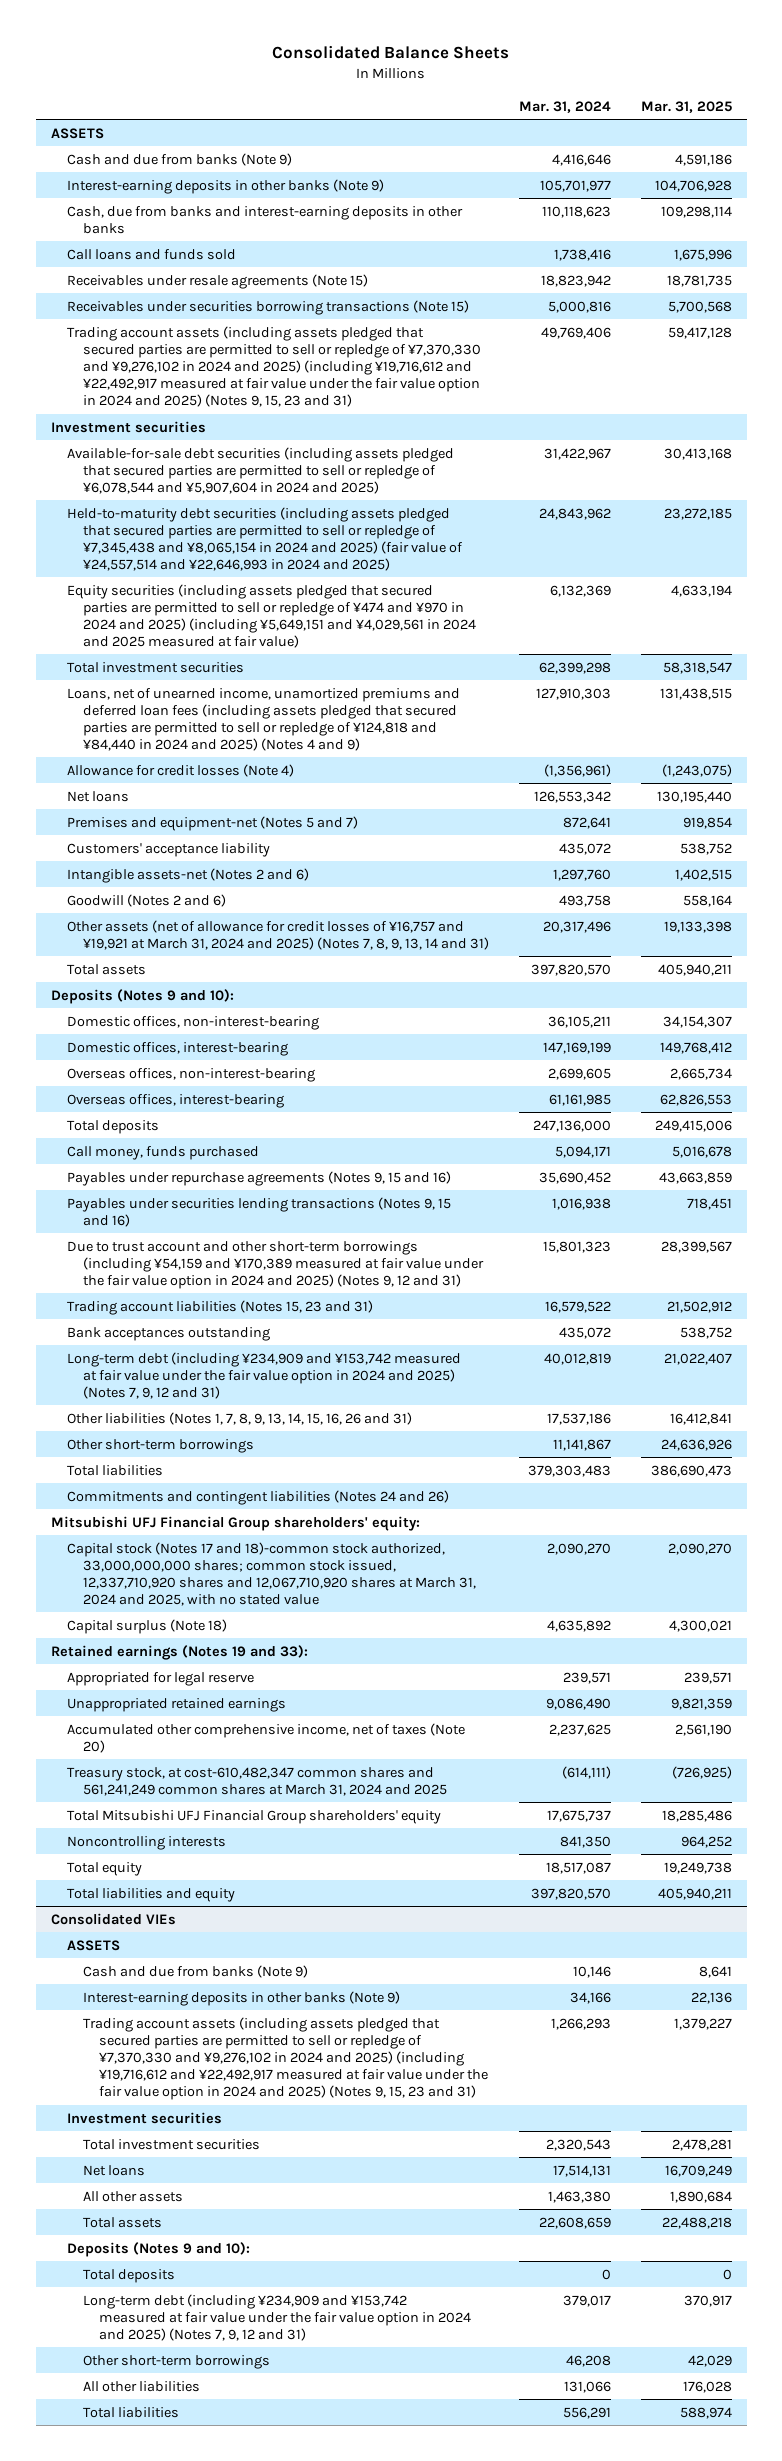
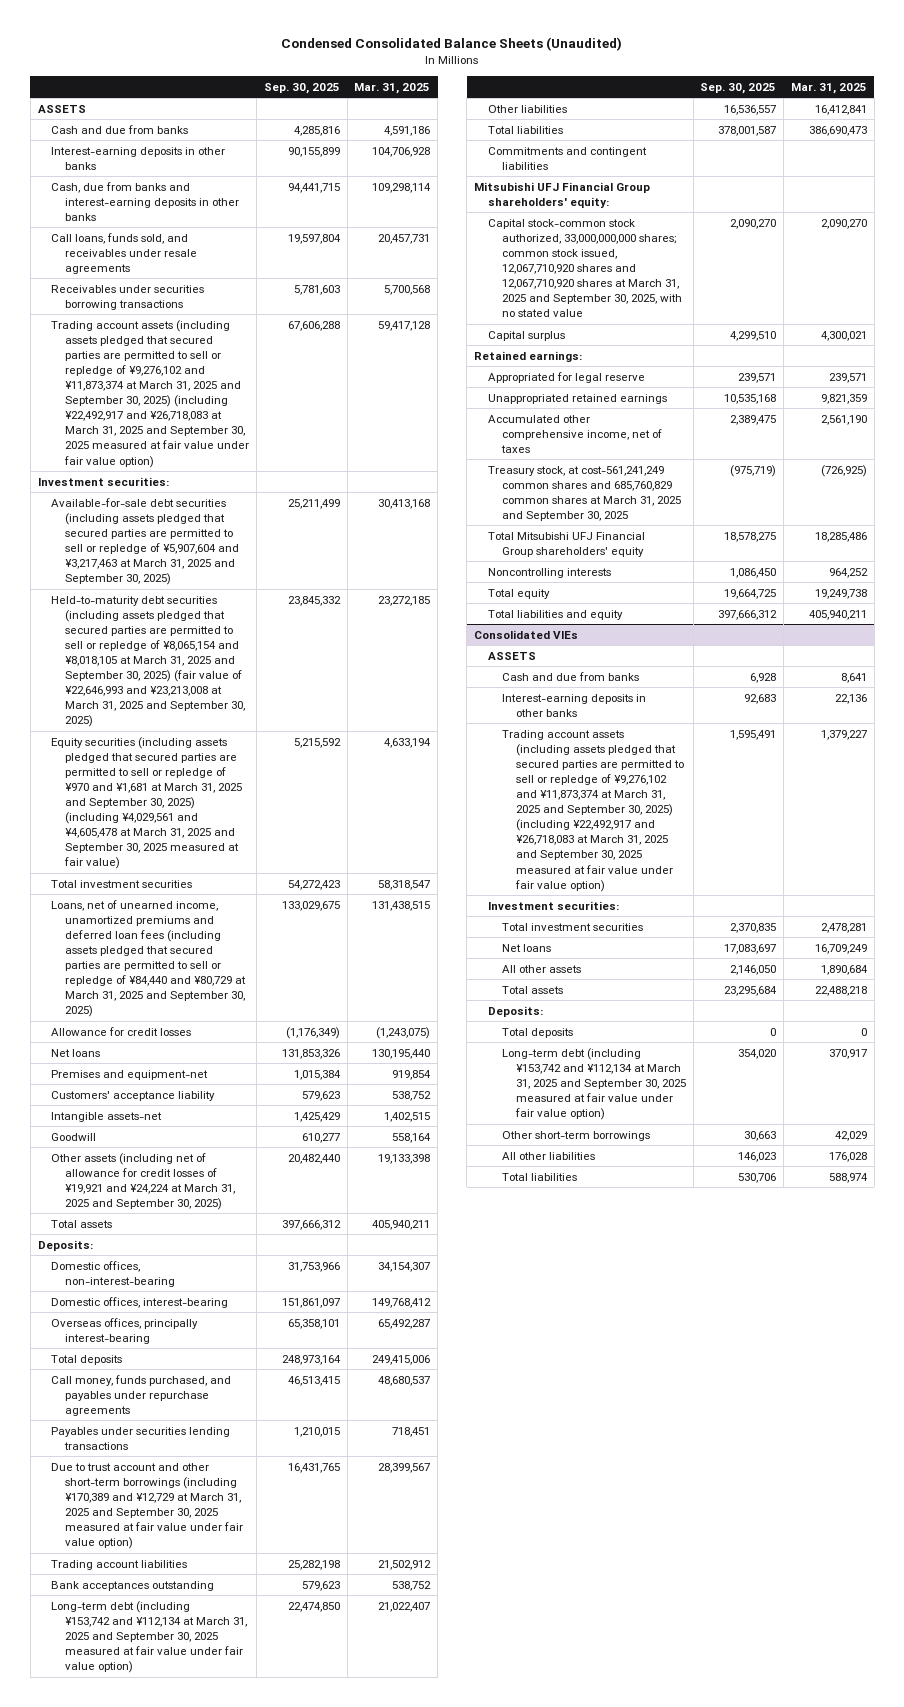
- Consolidated Balance Sheets
+ Condensed Consolidated Balance Sheets (Unaudited)
- | Mar. 31, 2024 | Mar. 31, 2025
+ | Sep. 30, 2025 | Mar. 31, 2025
- Cash and due from banks (Note 9) | 4,416,646 | 4,591,186
- Interest-earning deposits in other banks (Note 9) | 105,701,977 | 104,706,928
+ Cash and due from banks | 4,285,816 | 4,591,186
+ Interest-earning deposits in other banks | 90,155,899 | 104,706,928
- Call loans and funds sold | 1,738,416 | 1,675,996
- Receivables under resale agreements (Note 15) | 18,823,942 | 18,781,735
- Receivables under securities borrowing transactions (Note 15) | 5,000,816 | 5,700,568
- Trading account assets (including assets pledged that secured parties are permitted to sell or repledge of ¥7,370,330 and ¥9,276,102 in 2024 and 2025) (including ¥19,716,612 and ¥22,492,917 measured at fair value under the fair value option in 2024 and 2025) (Notes 9, 15, 23 and 31) | 49,769,406 | 59,417,128
- Investment securities
- Available-for-sale debt securities (including assets pledged that secured parties are permitted to sell or repledge of ¥6,078,544 and ¥5,907,604 in 2024 and 2025) | 31,422,967 | 30,413,168
- Held-to-maturity debt securities (including assets pledged that secured parties are permitted to sell or repledge of ¥7,345,438 and ¥8,065,154 in 2024 and 2025) (fair value of ¥24,557,514 and ¥22,646,993 in 2024 and 2025) | 24,843,962 | 23,272,185
- Equity securities (including assets pledged that secured parties are permitted to sell or repledge of ¥474 and ¥970 in 2024 and 2025) (including ¥5,649,151 and ¥4,029,561 in 2024 and 2025 measured at fair value) | 6,132,369 | 4,633,194
+ Call loans, funds sold, and receivables under resale agreements | 19,597,804 | 20,457,731
+ Receivables under securities borrowing transactions | 5,781,603 | 5,700,568
+ Trading account assets (including assets pledged that secured parties are permitted to sell or repledge of ¥9,276,102 and ¥11,873,374 at March 31, 2025 and September 30, 2025) (including ¥22,492,917 and ¥26,718,083 at March 31, 2025 and September 30, 2025 measured at fair value under fair value option) | 67,606,288 | 59,417,128
+ Investment securities:
+ Available-for-sale debt securities (including assets pledged that secured parties are permitted to sell or repledge of ¥5,907,604 and ¥3,217,463 at March 31, 2025 and September 30, 2025) | 25,211,499 | 30,413,168
+ Held-to-maturity debt securities (including assets pledged that secured parties are permitted to sell or repledge of ¥8,065,154 and ¥8,018,105 at March 31, 2025 and September 30, 2025) (fair value of ¥22,646,993 and ¥23,213,008 at March 31, 2025 and September 30, 2025) | 23,845,332 | 23,272,185
+ Equity securities (including assets pledged that secured parties are permitted to sell or repledge of ¥970 and ¥1,681 at March 31, 2025 and September 30, 2025) (including ¥4,029,561 and ¥4,605,478 at March 31, 2025 and September 30, 2025 measured at fair value) | 5,215,592 | 4,633,194
- Loans, net of unearned income, unamortized premiums and deferred loan fees (including assets pledged that secured parties are permitted to sell or repledge of ¥124,818 and ¥84,440 in 2024 and 2025) (Notes 4 and 9) | 127,910,303 | 131,438,515
- Allowance for credit losses (Note 4) | (1,356,961) | (1,243,075)
+ Loans, net of unearned income, unamortized premiums and deferred loan fees (including assets pledged that secured parties are permitted to sell or repledge of ¥84,440 and ¥80,729 at March 31, 2025 and September 30, 2025) | 133,029,675 | 131,438,515
+ Allowance for credit losses | (1,176,349) | (1,243,075)
- Premises and equipment-net (Notes 5 and 7) | 872,641 | 919,854
+ Premises and equipment-net | 1,015,384 | 919,854
- Intangible assets-net (Notes 2 and 6) | 1,297,760 | 1,402,515
- Goodwill (Notes 2 and 6) | 493,758 | 558,164
- Other assets (net of allowance for credit losses of ¥16,757 and ¥19,921 at March 31, 2024 and 2025) (Notes 7, 8, 9, 13, 14 and 31) | 20,317,496 | 19,133,398
+ Intangible assets-net | 1,425,429 | 1,402,515
+ Goodwill | 610,277 | 558,164
+ Other assets (including net of allowance for credit losses of ¥19,921 and ¥24,224 at March 31, 2025 and September 30, 2025) | 20,482,440 | 19,133,398
- Deposits (Notes 9 and 10):
+ Deposits:
- Overseas offices, non-interest-bearing | 2,699,605 | 2,665,734
- Overseas offices, interest-bearing | 61,161,985 | 62,826,553
+ Overseas offices, principally interest-bearing | 65,358,101 | 65,492,287
- Call money, funds purchased | 5,094,171 | 5,016,678
- Payables under repurchase agreements (Notes 9, 15 and 16) | 35,690,452 | 43,663,859
- Payables under securities lending transactions (Notes 9, 15 and 16) | 1,016,938 | 718,451
- Due to trust account and other short-term borrowings (including ¥54,159 and ¥170,389 measured at fair value under the fair value option in 2024 and 2025) (Notes 9, 12 and 31) | 15,801,323 | 28,399,567
- Trading account liabilities (Notes 15, 23 and 31) | 16,579,522 | 21,502,912
+ Call money, funds purchased, and payables under repurchase agreements | 46,513,415 | 48,680,537
+ Payables under securities lending transactions | 1,210,015 | 718,451
+ Due to trust account and other short-term borrowings (including ¥170,389 and ¥12,729 at March 31, 2025 and September 30, 2025 measured at fair value under fair value option) | 16,431,765 | 28,399,567
+ Trading account liabilities | 25,282,198 | 21,502,912
- Long-term debt (including ¥234,909 and ¥153,742 measured at fair value under the fair value option in 2024 and 2025) (Notes 7, 9, 12 and 31) | 40,012,819 | 21,022,407
- Other liabilities (Notes 1, 7, 8, 9, 13, 14, 15, 16, 26 and 31) | 17,537,186 | 16,412,841
- Other short-term borrowings | 11,141,867 | 24,636,926
+ Long-term debt (including ¥153,742 and ¥112,134 at March 31, 2025 and September 30, 2025 measured at fair value under fair value option) | 22,474,850 | 21,022,407
+ Other liabilities | 16,536,557 | 16,412,841
- Commitments and contingent liabilities (Notes 24 and 26)
+ Commitments and contingent liabilities
- Capital stock (Notes 17 and 18)-common stock authorized, 33,000,000,000 shares; common stock issued, 12,337,710,920 shares and 12,067,710,920 shares at March 31, 2024 and 2025, with no stated value | 2,090,270 | 2,090,270
- Capital surplus (Note 18) | 4,635,892 | 4,300,021
- Retained earnings (Notes 19 and 33):
+ Capital stock-common stock authorized, 33,000,000,000 shares; common stock issued, 12,067,710,920 shares and 12,067,710,920 shares at March 31, 2025 and September 30, 2025, with no stated value | 2,090,270 | 2,090,270
+ Capital surplus | 4,299,510 | 4,300,021
+ Retained earnings:
- Accumulated other comprehensive income, net of taxes (Note 20) | 2,237,625 | 2,561,190
- Treasury stock, at cost-610,482,347 common shares and 561,241,249 common shares at March 31, 2024 and 2025 | (614,111) | (726,925)
+ Accumulated other comprehensive income, net of taxes | 2,389,475 | 2,561,190
+ Treasury stock, at cost-561,241,249 common shares and 685,760,829 common shares at March 31, 2025 and September 30, 2025 | (975,719) | (726,925)
@ Consolidated VIEs
- Cash and due from banks (Note 9) | 10,146 | 8,641
- Interest-earning deposits in other banks (Note 9) | 34,166 | 22,136
- Trading account assets (including assets pledged that secured parties are permitted to sell or repledge of ¥7,370,330 and ¥9,276,102 in 2024 and 2025) (including ¥19,716,612 and ¥22,492,917 measured at fair value under the fair value option in 2024 and 2025) (Notes 9, 15, 23 and 31) | 1,266,293 | 1,379,227
- Investment securities
+ Cash and due from banks | 6,928 | 8,641
+ Interest-earning deposits in other banks | 92,683 | 22,136
+ Trading account assets (including assets pledged that secured parties are permitted to sell or repledge of ¥9,276,102 and ¥11,873,374 at March 31, 2025 and September 30, 2025) (including ¥22,492,917 and ¥26,718,083 at March 31, 2025 and September 30, 2025 measured at fair value under fair value option) | 1,595,491 | 1,379,227
+ Investment securities:
- Deposits (Notes 9 and 10):
+ Deposits:
- Long-term debt (including ¥234,909 and ¥153,742 measured at fair value under the fair value option in 2024 and 2025) (Notes 7, 9, 12 and 31) | 379,017 | 370,917
+ Long-term debt (including ¥153,742 and ¥112,134 at March 31, 2025 and September 30, 2025 measured at fair value under fair value option) | 354,020 | 370,917

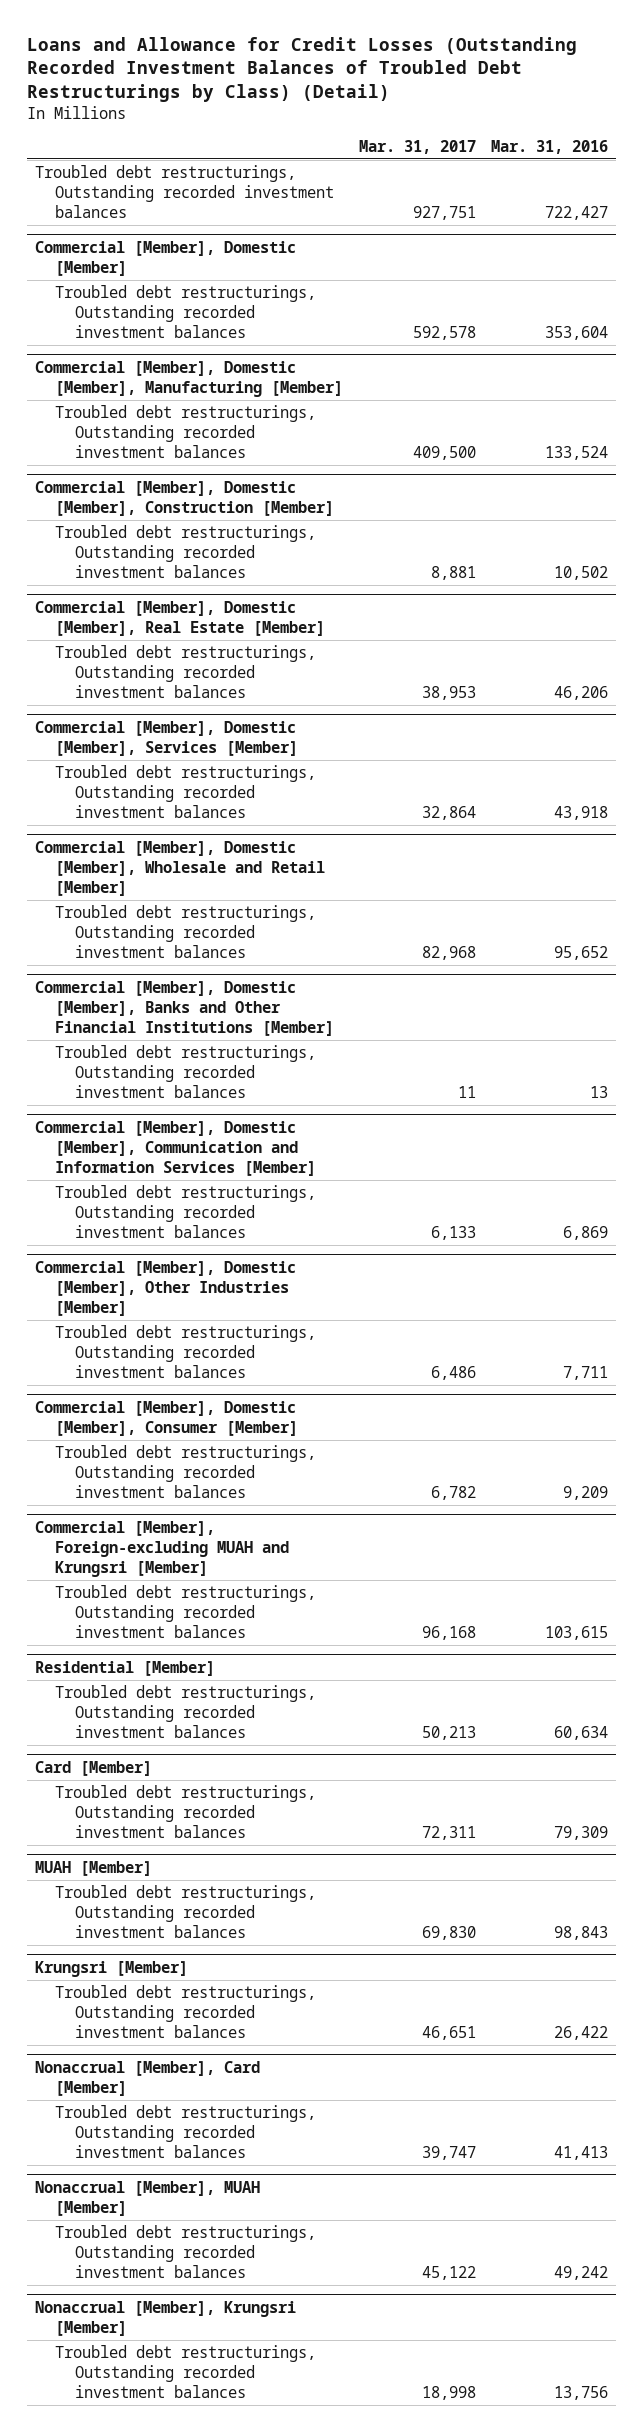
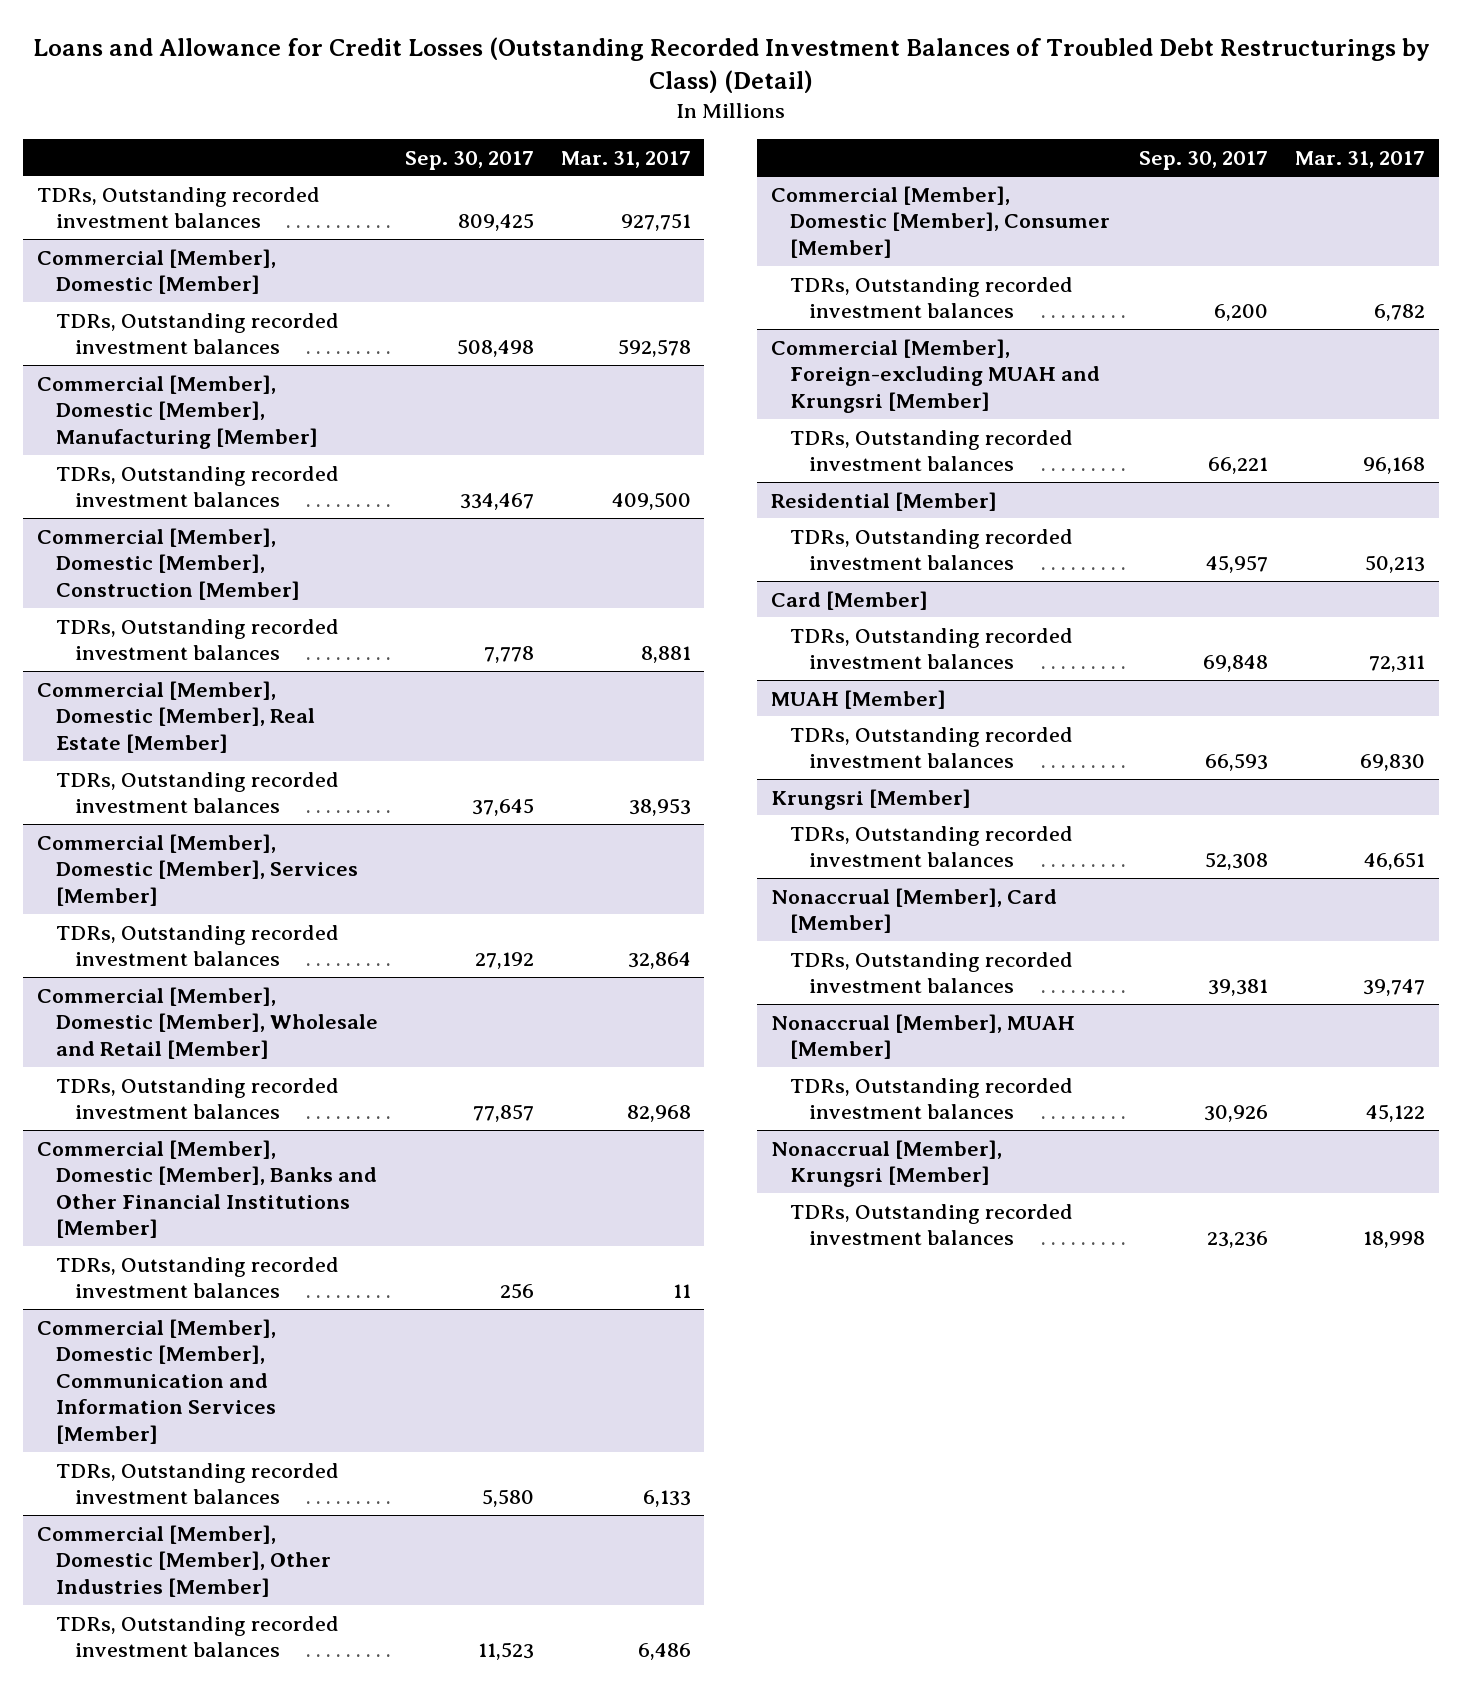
- | Mar. 31, 2017 | Mar. 31, 2016
+ | Sep. 30, 2017 | Mar. 31, 2017
- Troubled debt restructurings, Outstanding recorded investment balances | 927,751 | 722,427
+ TDRs, Outstanding recorded investment balances | 809,425 | 927,751
@ Commercial [Member], Domestic [Member]
- Troubled debt restructurings, Outstanding recorded investment balances | 592,578 | 353,604
+ TDRs, Outstanding recorded investment balances | 508,498 | 592,578
@ Commercial [Member], Domestic [Member], Manufacturing [Member]
- Troubled debt restructurings, Outstanding recorded investment balances | 409,500 | 133,524
+ TDRs, Outstanding recorded investment balances | 334,467 | 409,500
@ Commercial [Member], Domestic [Member], Construction [Member]
- Troubled debt restructurings, Outstanding recorded investment balances | 8,881 | 10,502
+ TDRs, Outstanding recorded investment balances | 7,778 | 8,881
@ Commercial [Member], Domestic [Member], Real Estate [Member]
- Troubled debt restructurings, Outstanding recorded investment balances | 38,953 | 46,206
+ TDRs, Outstanding recorded investment balances | 37,645 | 38,953
@ Commercial [Member], Domestic [Member], Services [Member]
- Troubled debt restructurings, Outstanding recorded investment balances | 32,864 | 43,918
+ TDRs, Outstanding recorded investment balances | 27,192 | 32,864
@ Commercial [Member], Domestic [Member], Wholesale and Retail [Member]
- Troubled debt restructurings, Outstanding recorded investment balances | 82,968 | 95,652
+ TDRs, Outstanding recorded investment balances | 77,857 | 82,968
@ Commercial [Member], Domestic [Member], Banks and Other Financial Institutions [Member]
- Troubled debt restructurings, Outstanding recorded investment balances | 11 | 13
+ TDRs, Outstanding recorded investment balances | 256 | 11
@ Commercial [Member], Domestic [Member], Communication and Information Services [Member]
- Troubled debt restructurings, Outstanding recorded investment balances | 6,133 | 6,869
+ TDRs, Outstanding recorded investment balances | 5,580 | 6,133
@ Commercial [Member], Domestic [Member], Other Industries [Member]
- Troubled debt restructurings, Outstanding recorded investment balances | 6,486 | 7,711
+ TDRs, Outstanding recorded investment balances | 11,523 | 6,486
@ Commercial [Member], Domestic [Member], Consumer [Member]
- Troubled debt restructurings, Outstanding recorded investment balances | 6,782 | 9,209
+ TDRs, Outstanding recorded investment balances | 6,200 | 6,782
@ Commercial [Member], Foreign-excluding MUAH and Krungsri [Member]
- Troubled debt restructurings, Outstanding recorded investment balances | 96,168 | 103,615
+ TDRs, Outstanding recorded investment balances | 66,221 | 96,168
@ Residential [Member]
- Troubled debt restructurings, Outstanding recorded investment balances | 50,213 | 60,634
+ TDRs, Outstanding recorded investment balances | 45,957 | 50,213
@ Card [Member]
- Troubled debt restructurings, Outstanding recorded investment balances | 72,311 | 79,309
+ TDRs, Outstanding recorded investment balances | 69,848 | 72,311
@ MUAH [Member]
- Troubled debt restructurings, Outstanding recorded investment balances | 69,830 | 98,843
+ TDRs, Outstanding recorded investment balances | 66,593 | 69,830
@ Krungsri [Member]
- Troubled debt restructurings, Outstanding recorded investment balances | 46,651 | 26,422
+ TDRs, Outstanding recorded investment balances | 52,308 | 46,651
@ Nonaccrual [Member], Card [Member]
- Troubled debt restructurings, Outstanding recorded investment balances | 39,747 | 41,413
+ TDRs, Outstanding recorded investment balances | 39,381 | 39,747
@ Nonaccrual [Member], MUAH [Member]
- Troubled debt restructurings, Outstanding recorded investment balances | 45,122 | 49,242
+ TDRs, Outstanding recorded investment balances | 30,926 | 45,122
@ Nonaccrual [Member], Krungsri [Member]
- Troubled debt restructurings, Outstanding recorded investment balances | 18,998 | 13,756
+ TDRs, Outstanding recorded investment balances | 23,236 | 18,998

